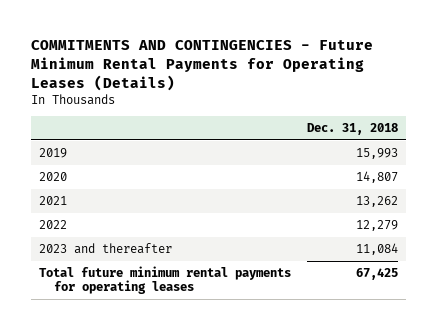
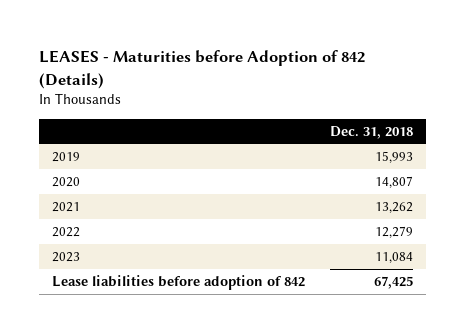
- COMMITMENTS AND CONTINGENCIES - Future Minimum Rental Payments for Operating Leases (Details)
+ LEASES - Maturities before Adoption of 842 (Details)
- 2023 and thereafter | 11,084
- Total future minimum rental payments for operating leases | 67,425
+ 2023 | 11,084
+ Lease liabilities before adoption of 842 | 67,425

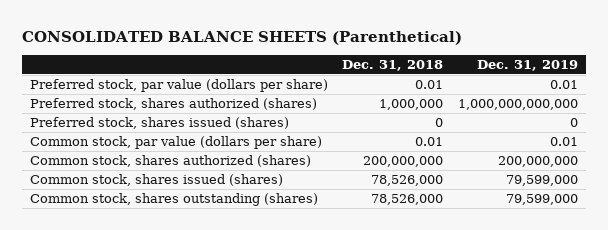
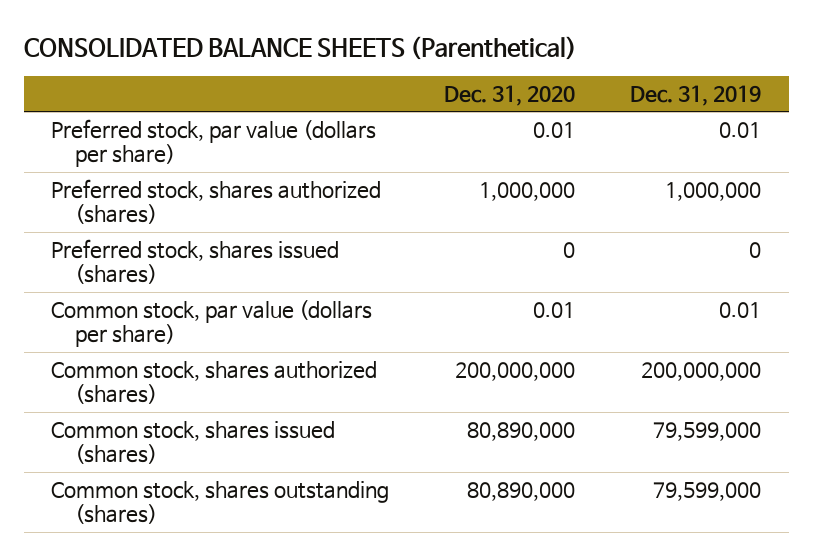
- | Dec. 31, 2018 | Dec. 31, 2019
+ | Dec. 31, 2020 | Dec. 31, 2019
- Preferred stock, shares authorized (shares) | 1,000,000 | 1,000,000,000,000
+ Preferred stock, shares authorized (shares) | 1,000,000 | 1,000,000

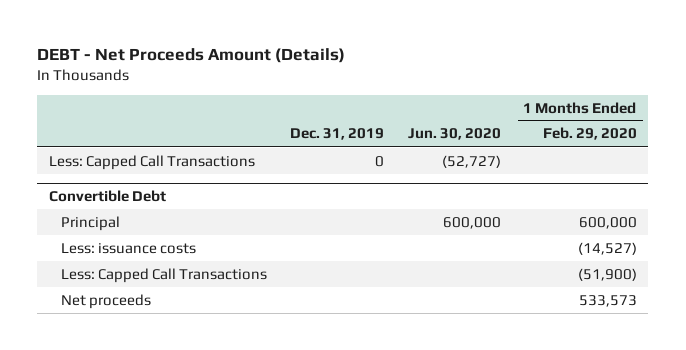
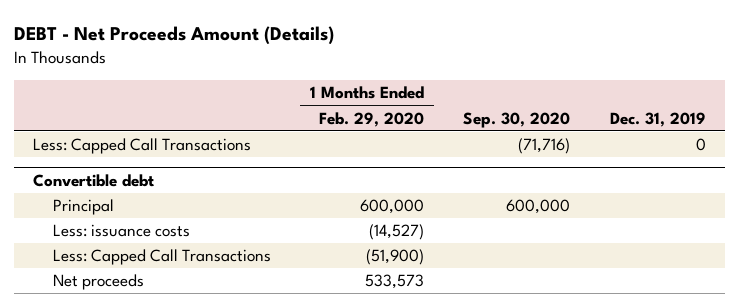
- | Dec. 31, 2019 | Jun. 30, 2020 | 1 Months Ended Feb. 29, 2020
+ | 1 Months Ended Feb. 29, 2020 | Sep. 30, 2020 | Dec. 31, 2019
- Convertible Debt
+ Convertible debt

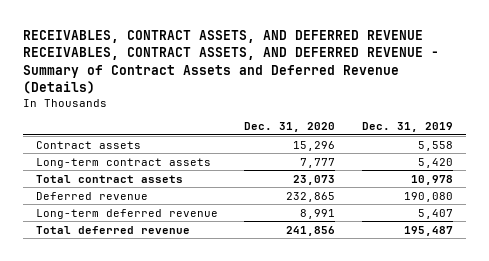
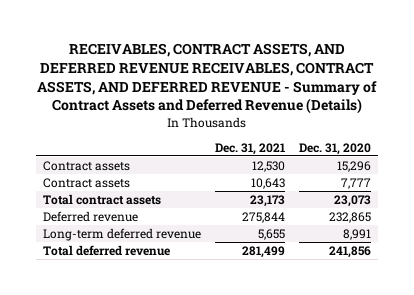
- | Dec. 31, 2020 | Dec. 31, 2019
+ | Dec. 31, 2021 | Dec. 31, 2020
- Long-term contract assets | 7,777 | 5,420
+ Contract assets | 10,643 | 7,777

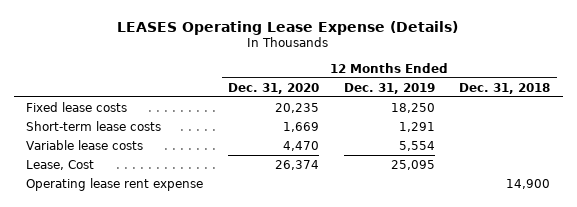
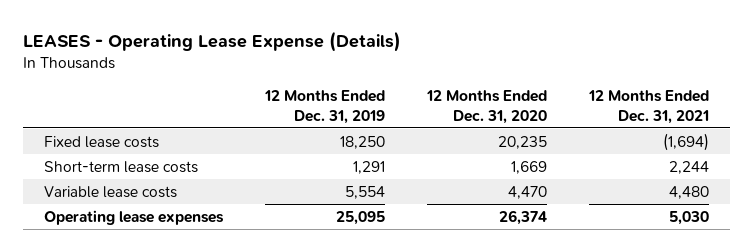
- LEASES Operating Lease Expense (Details)
+ LEASES - Operating Lease Expense (Details)
- | 12 Months Ended Dec. 31, 2020 | 12 Months Ended Dec. 31, 2019 | 12 Months Ended Dec. 31, 2018
+ | 12 Months Ended Dec. 31, 2019 | 12 Months Ended Dec. 31, 2020 | 12 Months Ended Dec. 31, 2021
- Lease, Cost | 26,374 | 25,095 |
- Operating lease rent expense | | | 14,900
+ Operating lease expenses | 25,095 | 26,374 | 5,030

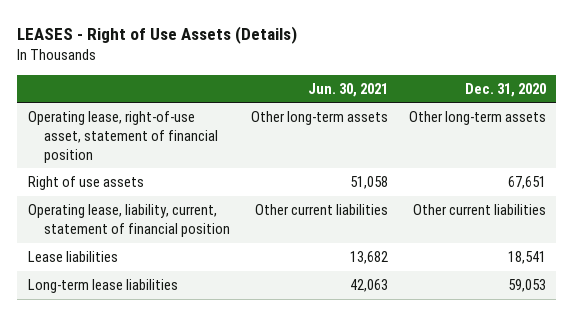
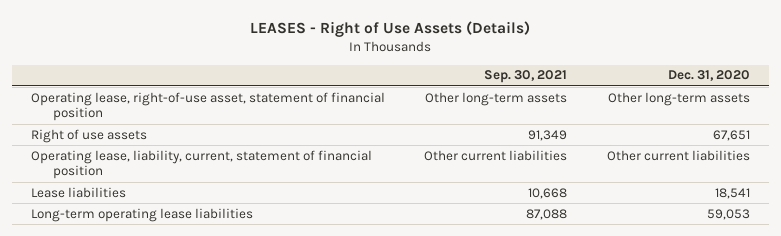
- | Jun. 30, 2021 | Dec. 31, 2020
+ | Sep. 30, 2021 | Dec. 31, 2020
- Long-term lease liabilities | 42,063 | 59,053
+ Long-term operating lease liabilities | 87,088 | 59,053

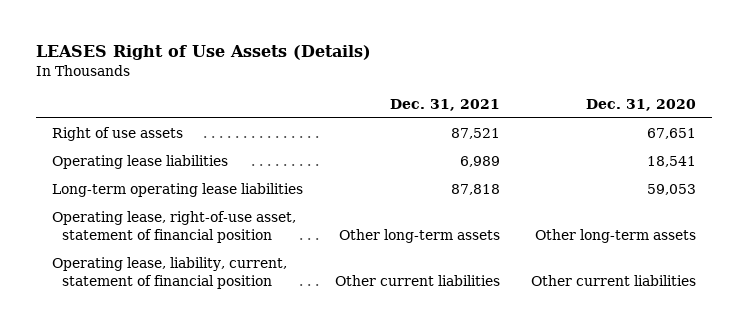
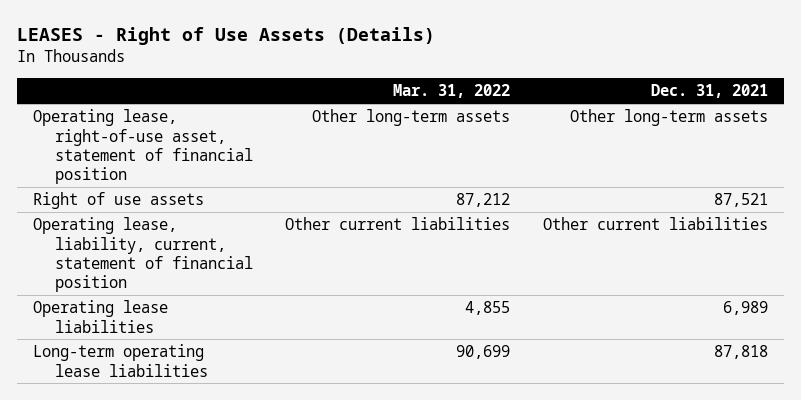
- LEASES Right of Use Assets (Details)
+ LEASES - Right of Use Assets (Details)
- | Dec. 31, 2021 | Dec. 31, 2020
+ | Mar. 31, 2022 | Dec. 31, 2021
moved up: Operating lease, right-of-use asset, statement of financial position | Other long-term assets | Other long-term assets
moved up: Operating lease, liability, current, statement of financial position | Other current liabilities | Other current liabilities

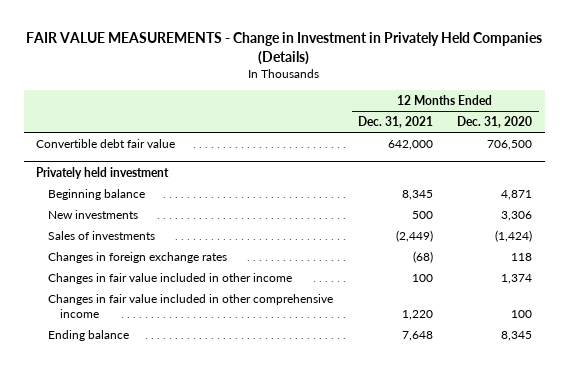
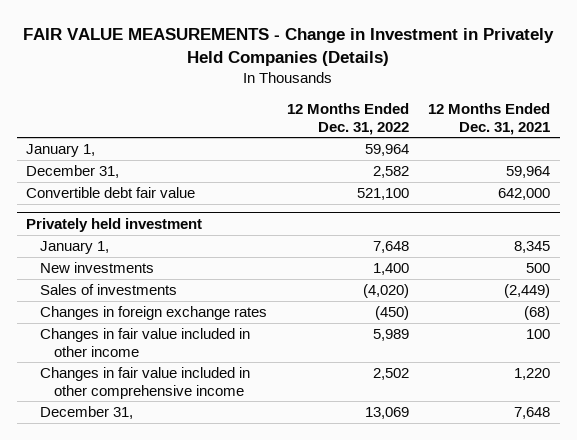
- | 12 Months Ended Dec. 31, 2021 | 12 Months Ended Dec. 31, 2020
+ | 12 Months Ended Dec. 31, 2022 | 12 Months Ended Dec. 31, 2021
+ January 1, | 59,964 |
+ December 31, | 2,582 | 59,964
@ Privately held investment
- Beginning balance | 8,345 | 4,871
+ January 1, | 7,648 | 8,345
- Ending balance | 7,648 | 8,345
+ December 31, | 13,069 | 7,648

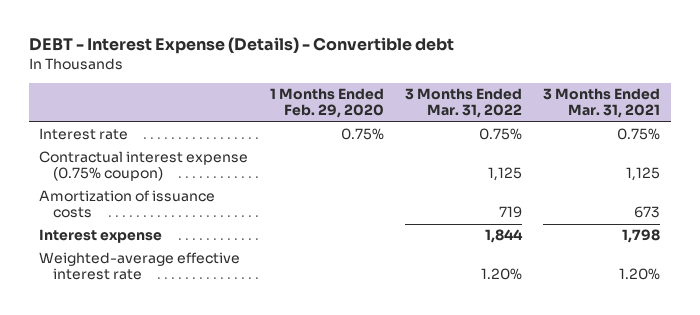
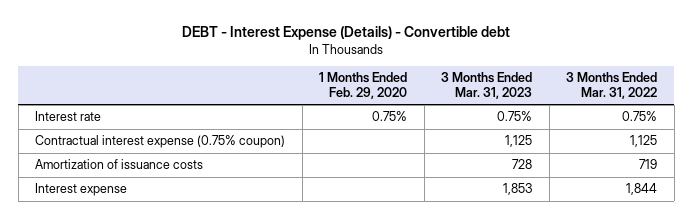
- | 1 Months Ended Feb. 29, 2020 | 3 Months Ended Mar. 31, 2022 | 3 Months Ended Mar. 31, 2021
+ | 1 Months Ended Feb. 29, 2020 | 3 Months Ended Mar. 31, 2023 | 3 Months Ended Mar. 31, 2022
- Weighted-average effective interest rate | | 1.20% | 1.20%

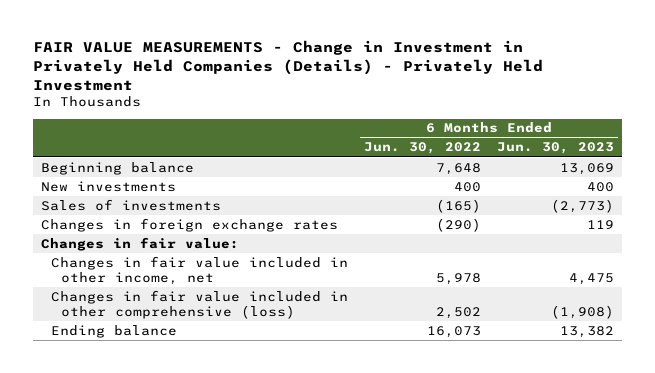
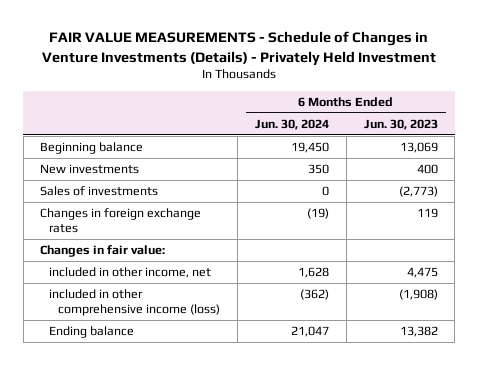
- FAIR VALUE MEASUREMENTS - Change in Investment in Privately Held Companies (Details) - Privately Held Investment
+ FAIR VALUE MEASUREMENTS - Schedule of Changes in Venture Investments (Details) - Privately Held Investment
- | 6 Months Ended Jun. 30, 2022 | 6 Months Ended Jun. 30, 2023
+ | 6 Months Ended Jun. 30, 2024 | 6 Months Ended Jun. 30, 2023
- Changes in fair value included in other income, net | 5,978 | 4,475
- Changes in fair value included in other comprehensive (loss) | 2,502 | (1,908)
+ included in other income, net | 1,628 | 4,475
+ included in other comprehensive income (loss) | (362) | (1,908)

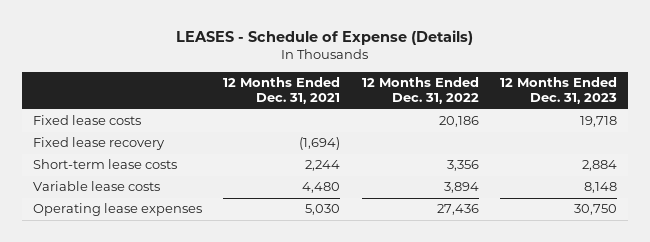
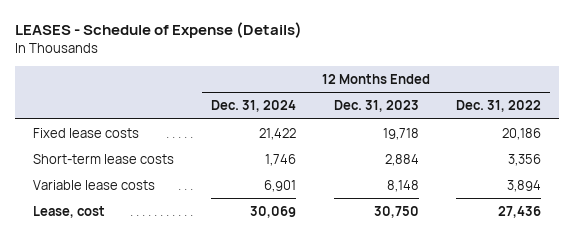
- | 12 Months Ended Dec. 31, 2021 | 12 Months Ended Dec. 31, 2022 | 12 Months Ended Dec. 31, 2023
+ | 12 Months Ended Dec. 31, 2024 | 12 Months Ended Dec. 31, 2023 | 12 Months Ended Dec. 31, 2022
- Fixed lease recovery | (1,694) | |
- Operating lease expenses | 5,030 | 27,436 | 30,750
+ Lease, cost | 30,069 | 30,750 | 27,436

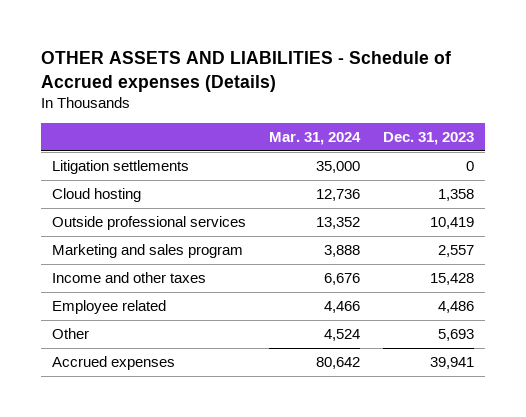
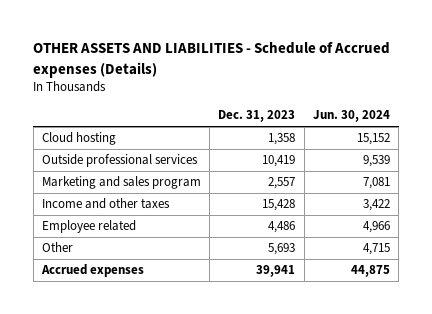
- | Mar. 31, 2024 | Dec. 31, 2023
+ | Dec. 31, 2023 | Jun. 30, 2024
- Litigation settlements | 35,000 | 0

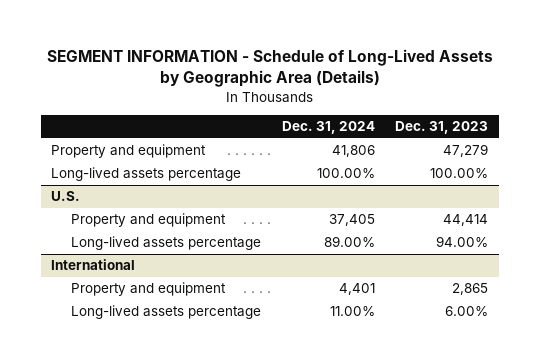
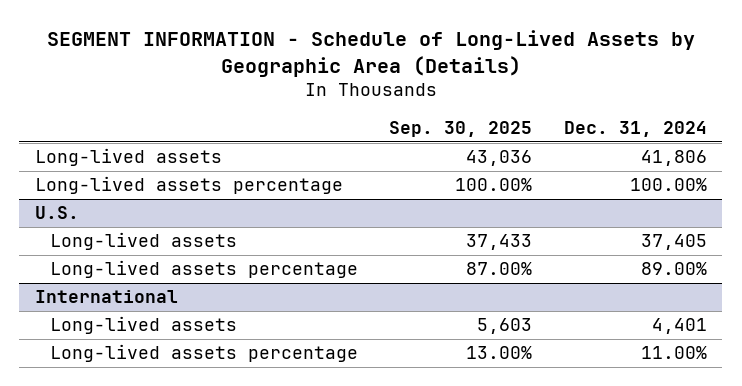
- | Dec. 31, 2024 | Dec. 31, 2023
+ | Sep. 30, 2025 | Dec. 31, 2024
- Property and equipment | 41,806 | 47,279
+ Long-lived assets | 43,036 | 41,806
@ U.S.
- Property and equipment | 37,405 | 44,414
+ Long-lived assets | 37,433 | 37,405
@ International
- Property and equipment | 4,401 | 2,865
+ Long-lived assets | 5,603 | 4,401

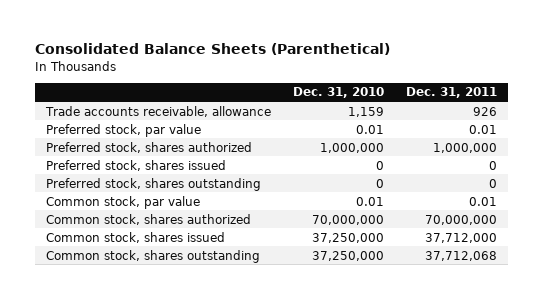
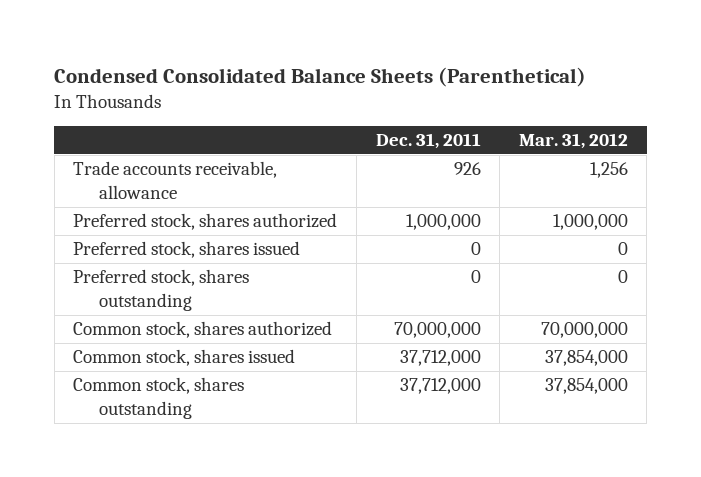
- Consolidated Balance Sheets (Parenthetical)
+ Condensed Consolidated Balance Sheets (Parenthetical)
- | Dec. 31, 2010 | Dec. 31, 2011
+ | Dec. 31, 2011 | Mar. 31, 2012
- Preferred stock, par value | 0.01 | 0.01
- Common stock, par value | 0.01 | 0.01
- Common stock, shares outstanding | 37,250,000 | 37,712,068
+ Common stock, shares outstanding | 37,712,000 | 37,854,000

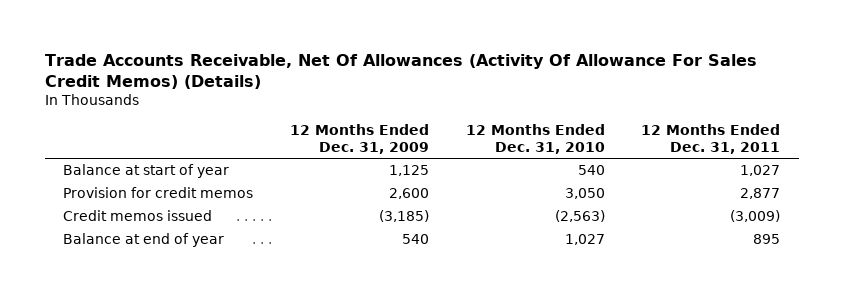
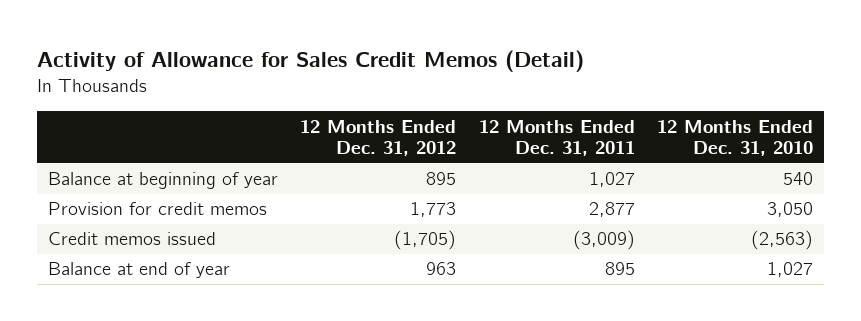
- Trade Accounts Receivable, Net Of Allowances (Activity Of Allowance For Sales Credit Memos) (Details)
+ Activity of Allowance for Sales Credit Memos (Detail)
- | 12 Months Ended Dec. 31, 2009 | 12 Months Ended Dec. 31, 2010 | 12 Months Ended Dec. 31, 2011
+ | 12 Months Ended Dec. 31, 2012 | 12 Months Ended Dec. 31, 2011 | 12 Months Ended Dec. 31, 2010
- Balance at start of year | 1,125 | 540 | 1,027
+ Balance at beginning of year | 895 | 1,027 | 540

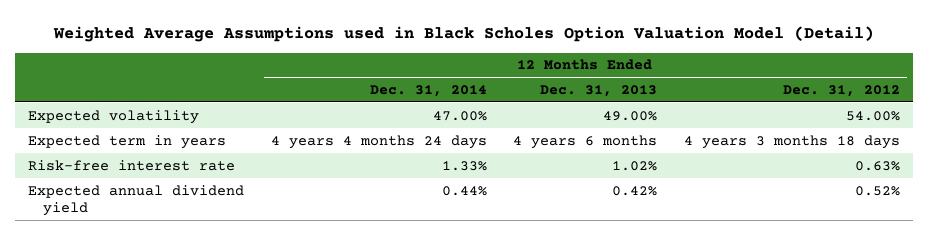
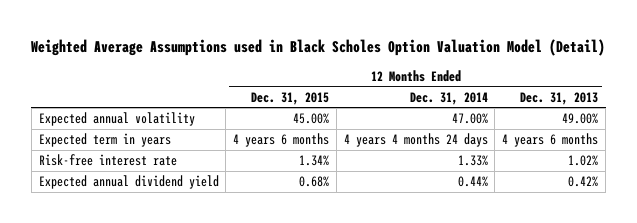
- | 12 Months Ended Dec. 31, 2014 | 12 Months Ended Dec. 31, 2013 | 12 Months Ended Dec. 31, 2012
+ | 12 Months Ended Dec. 31, 2015 | 12 Months Ended Dec. 31, 2014 | 12 Months Ended Dec. 31, 2013
- Expected volatility | 47.00% | 49.00% | 54.00%
+ Expected annual volatility | 45.00% | 47.00% | 49.00%

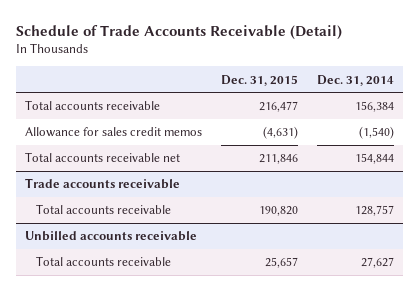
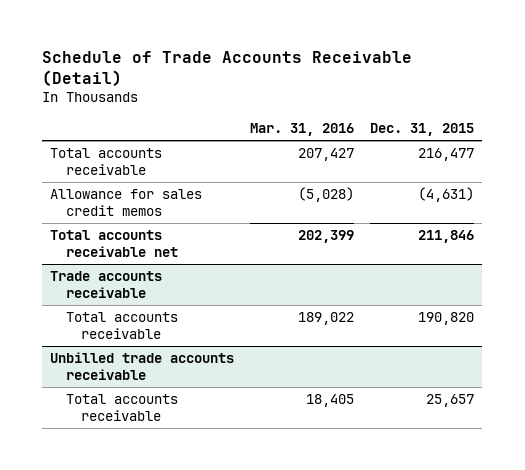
- | Dec. 31, 2015 | Dec. 31, 2014
+ | Mar. 31, 2016 | Dec. 31, 2015
- Unbilled accounts receivable
+ Unbilled trade accounts receivable

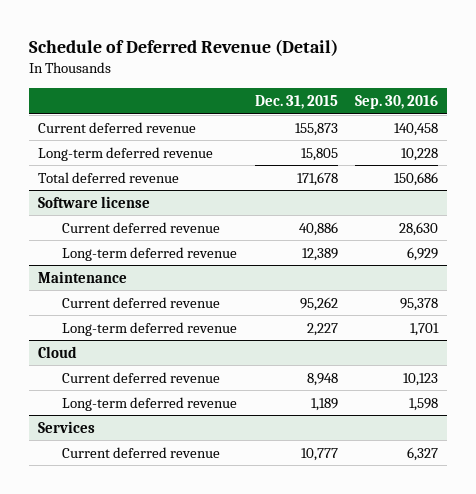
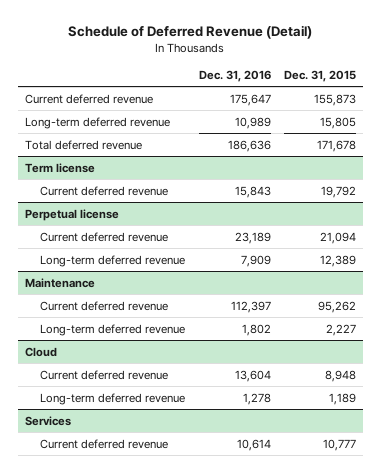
- | Dec. 31, 2015 | Sep. 30, 2016
+ | Dec. 31, 2016 | Dec. 31, 2015
- Software license
- Current deferred revenue | 40,886 | 28,630
+ Term license
+ Current deferred revenue | 15,843 | 19,792
+ Perpetual license
+ Current deferred revenue | 23,189 | 21,094

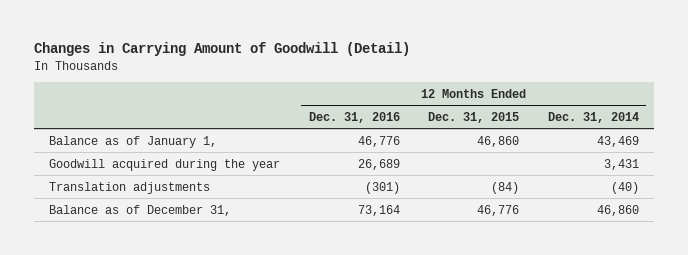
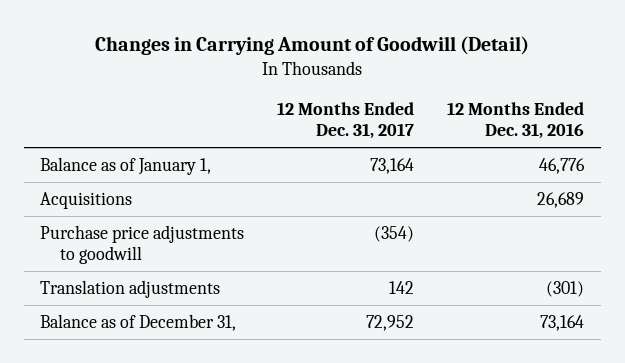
- | 12 Months Ended Dec. 31, 2016 | 12 Months Ended Dec. 31, 2015 | 12 Months Ended Dec. 31, 2014
+ | 12 Months Ended Dec. 31, 2017 | 12 Months Ended Dec. 31, 2016
- Goodwill acquired during the year | 26,689 | | 3,431
+ Acquisitions | | 26,689
+ Purchase price adjustments to goodwill | (354) |

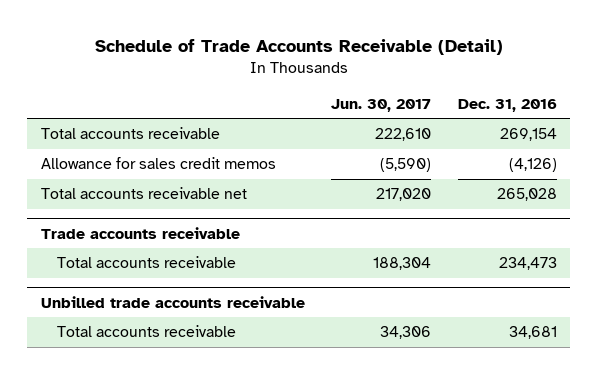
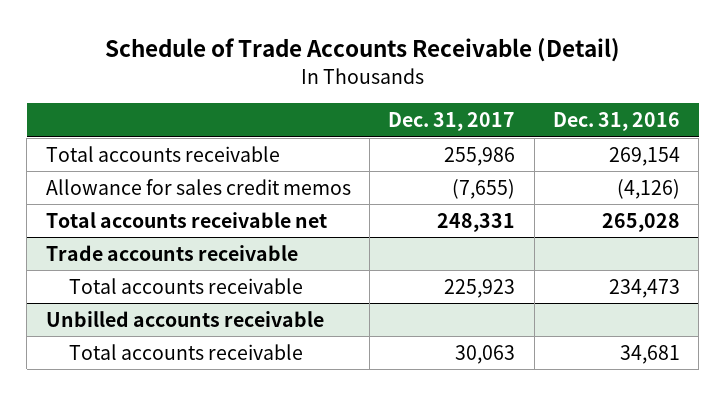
- | Jun. 30, 2017 | Dec. 31, 2016
+ | Dec. 31, 2017 | Dec. 31, 2016
- Unbilled trade accounts receivable
+ Unbilled accounts receivable

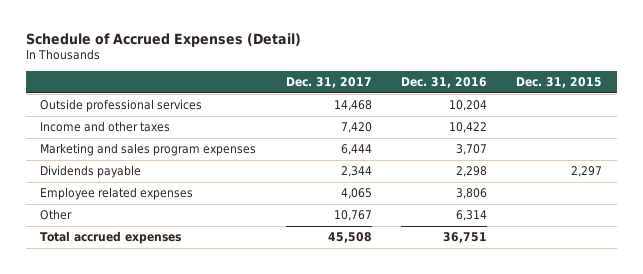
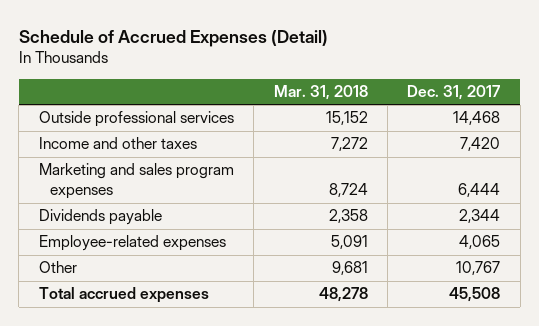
- | Dec. 31, 2017 | Dec. 31, 2016 | Dec. 31, 2015
+ | Mar. 31, 2018 | Dec. 31, 2017
- Employee related expenses | 4,065 | 3,806 |
+ Employee-related expenses | 5,091 | 4,065

